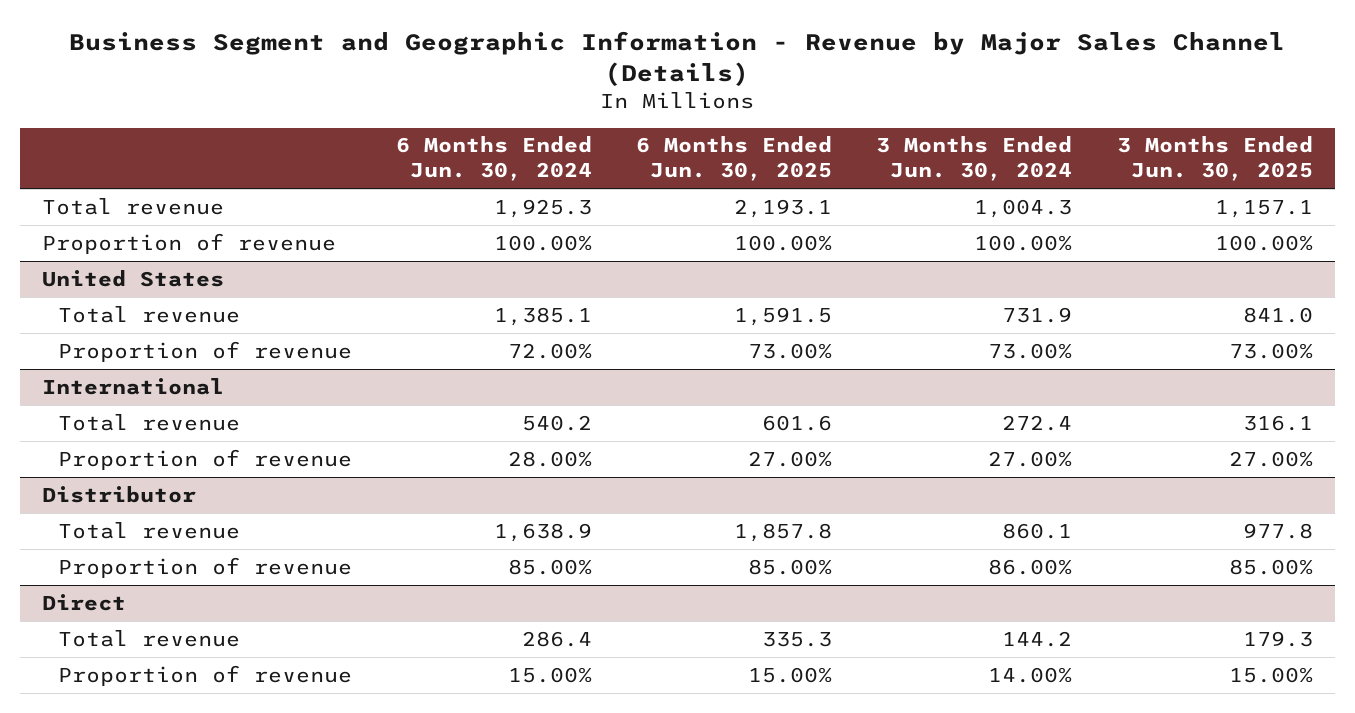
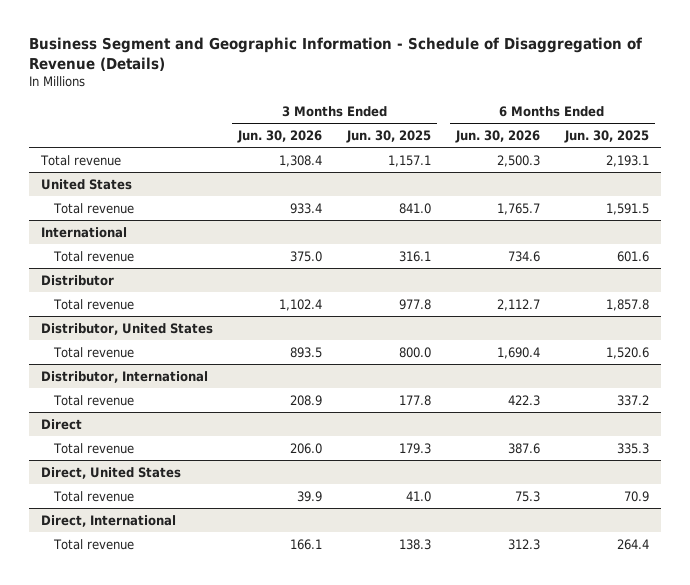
- Business Segment and Geographic Information - Revenue by Major Sales Channel (Details)
+ Business Segment and Geographic Information - Schedule of Disaggregation of Revenue (Details)
- | 6 Months Ended Jun. 30, 2024 | 6 Months Ended Jun. 30, 2025 | 3 Months Ended Jun. 30, 2024 | 3 Months Ended Jun. 30, 2025
+ | 3 Months Ended Jun. 30, 2026 | 3 Months Ended Jun. 30, 2025 | 6 Months Ended Jun. 30, 2026 | 6 Months Ended Jun. 30, 2025
- Proportion of revenue | 100.00% | 100.00% | 100.00% | 100.00%
@ United States
- Proportion of revenue | 72.00% | 73.00% | 73.00% | 73.00%
@ International
- Proportion of revenue | 28.00% | 27.00% | 27.00% | 27.00%
@ Distributor
- Proportion of revenue | 85.00% | 85.00% | 86.00% | 85.00%
+ Distributor, United States
+ Total revenue | 893.5 | 800.0 | 1,690.4 | 1,520.6
+ Distributor, International
+ Total revenue | 208.9 | 177.8 | 422.3 | 337.2
@ Direct
- Proportion of revenue | 15.00% | 15.00% | 14.00% | 15.00%
+ Direct, United States
+ Total revenue | 39.9 | 41.0 | 75.3 | 70.9
+ Direct, International
+ Total revenue | 166.1 | 138.3 | 312.3 | 264.4

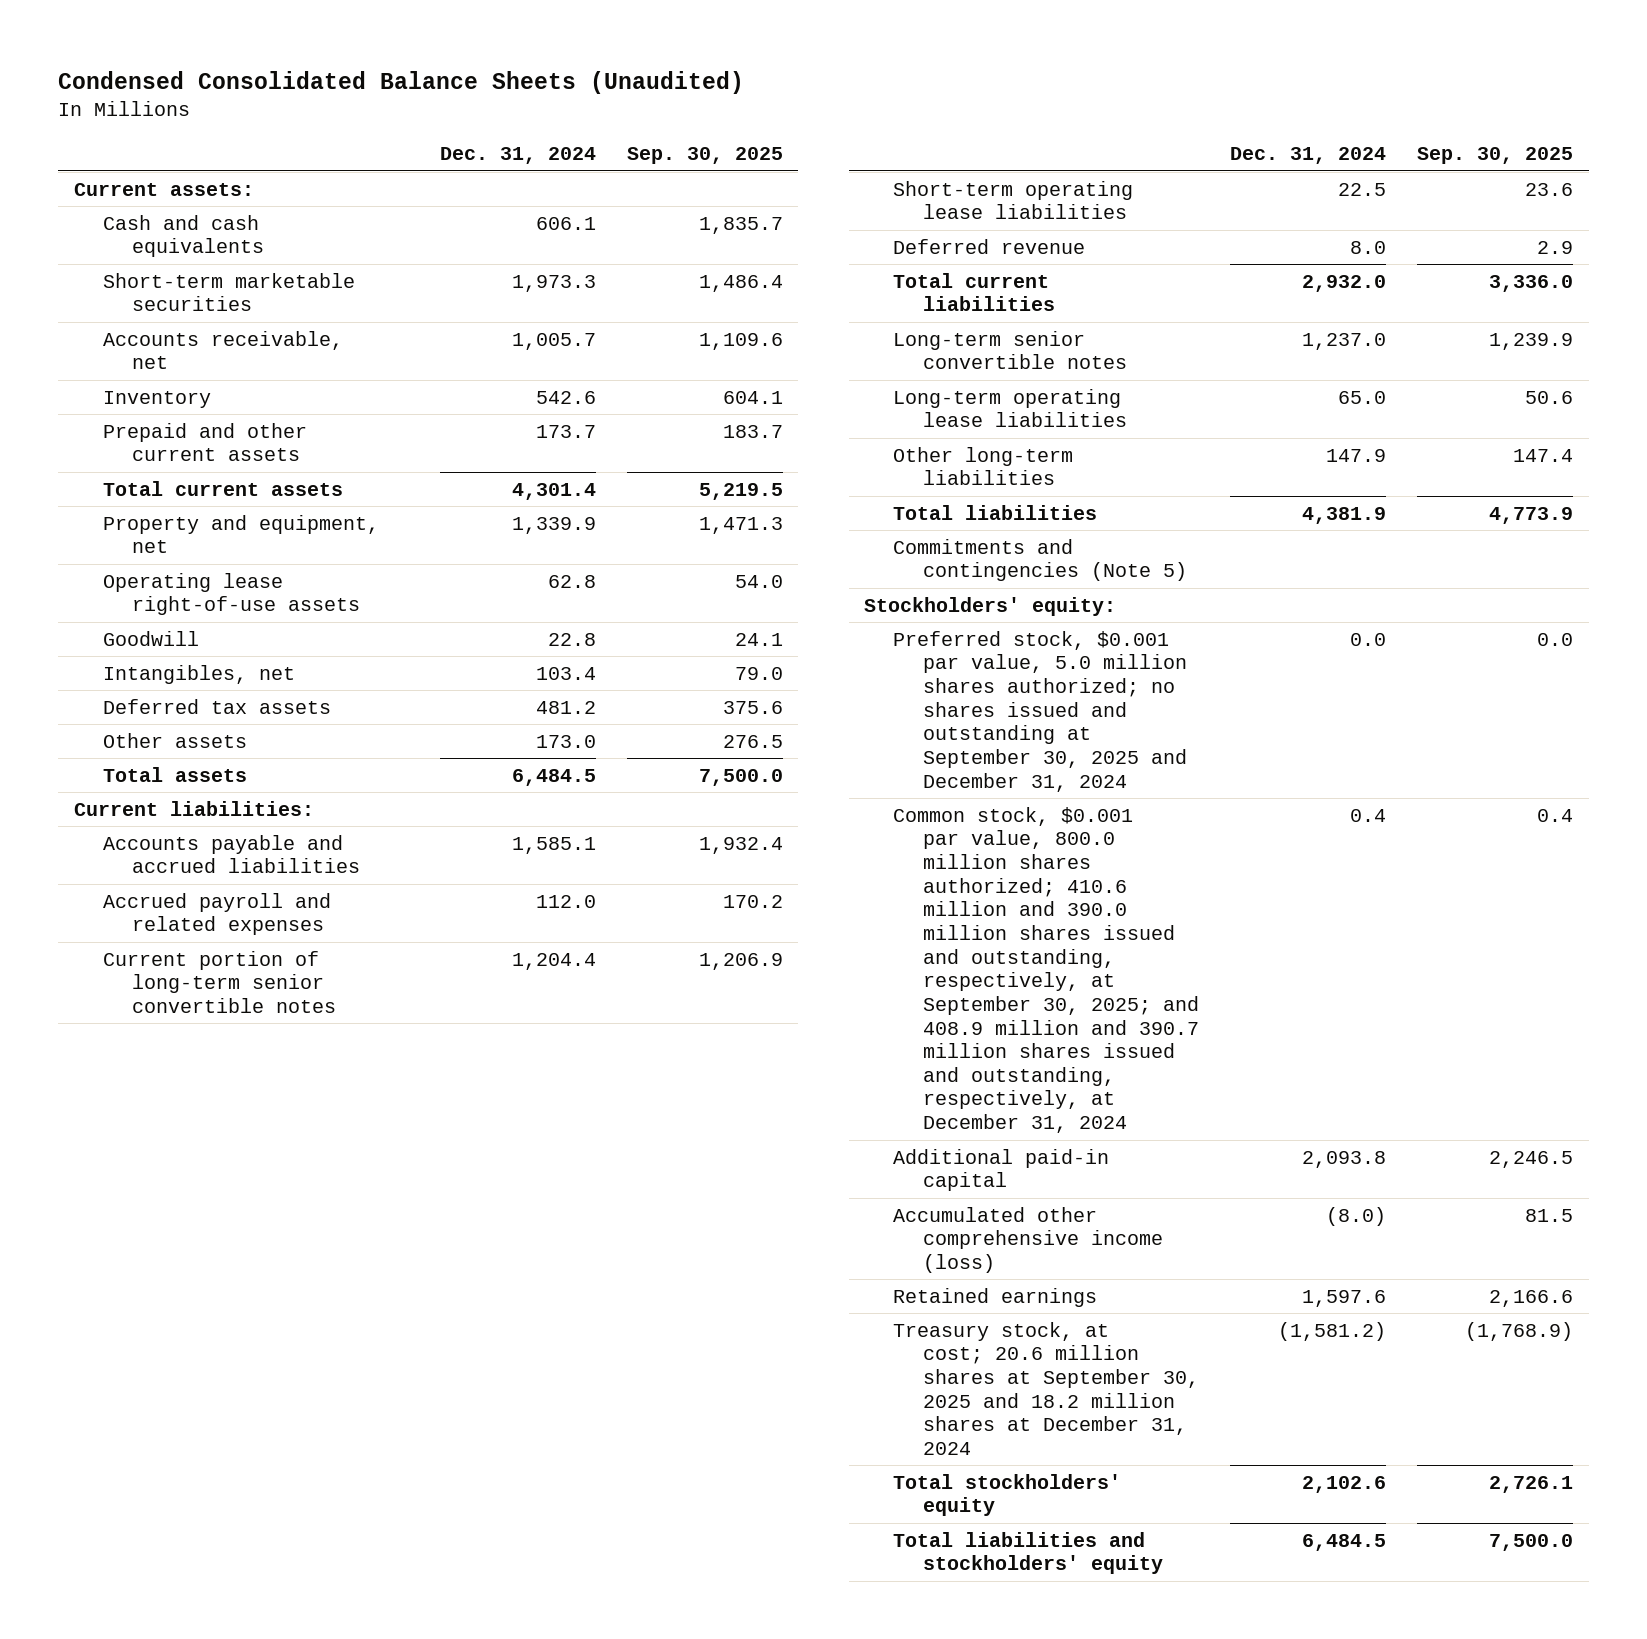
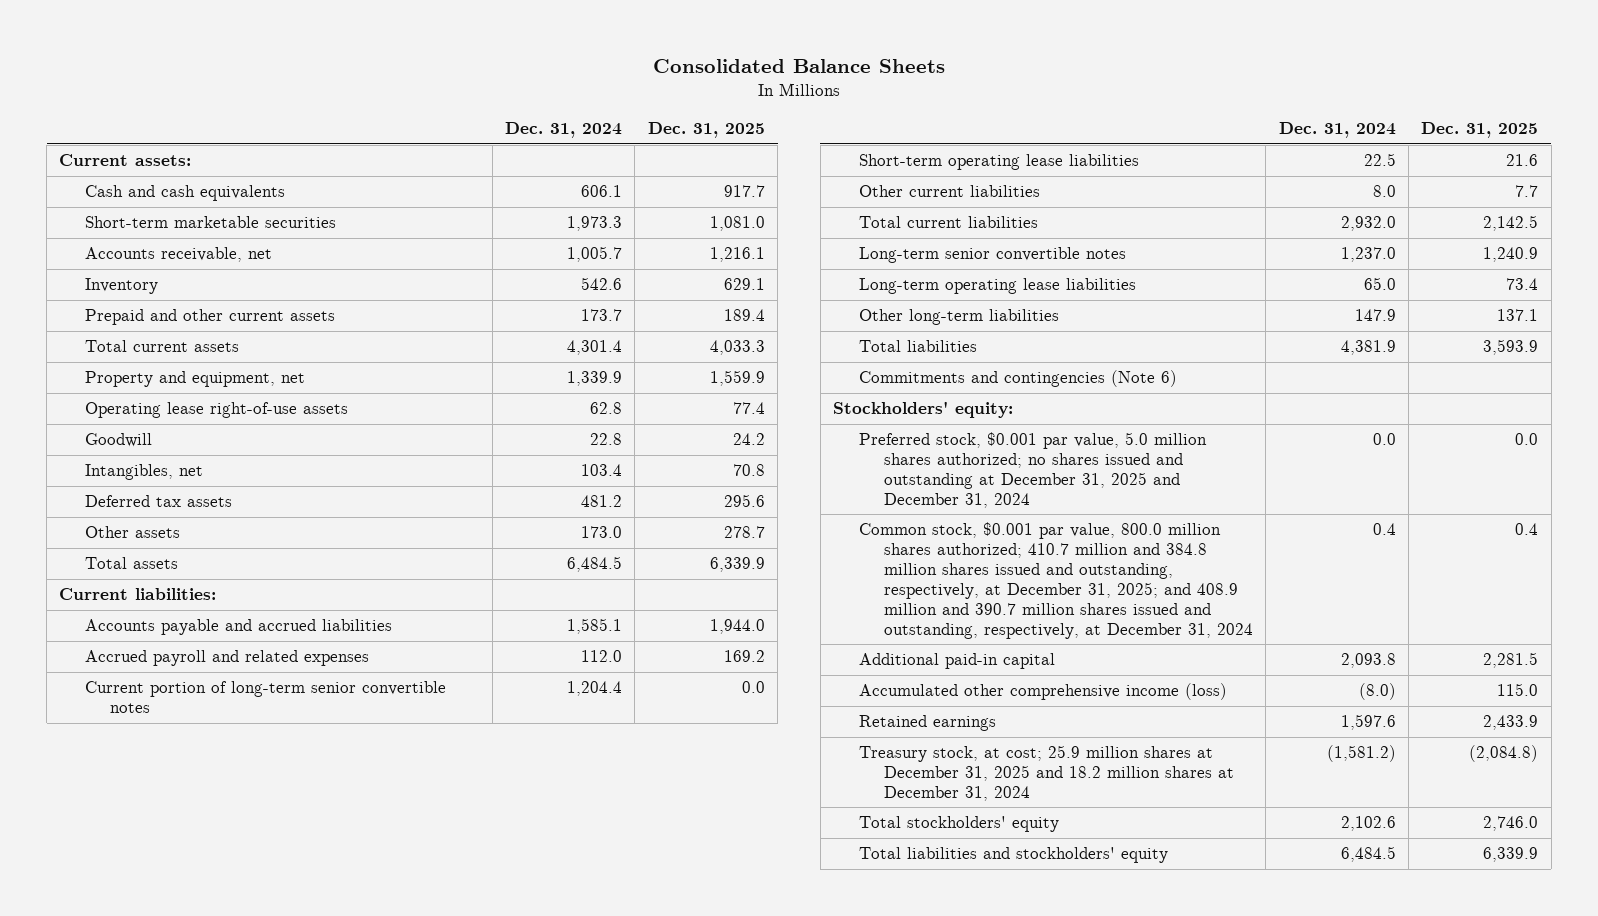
- Condensed Consolidated Balance Sheets (Unaudited)
+ Consolidated Balance Sheets
- | Dec. 31, 2024 | Sep. 30, 2025
+ | Dec. 31, 2024 | Dec. 31, 2025
- Deferred revenue | 8.0 | 2.9
+ Other current liabilities | 8.0 | 7.7
- Commitments and contingencies (Note 5)
+ Commitments and contingencies (Note 6)
- Preferred stock, $0.001 par value, 5.0 million shares authorized; no shares issued and outstanding at September 30, 2025 and December 31, 2024 | 0.0 | 0.0
- Common stock, $0.001 par value, 800.0 million shares authorized; 410.6 million and 390.0 million shares issued and outstanding, respectively, at September 30, 2025; and 408.9 million and 390.7 million shares issued and outstanding, respectively, at December 31, 2024 | 0.4 | 0.4
+ Preferred stock, $0.001 par value, 5.0 million shares authorized; no shares issued and outstanding at December 31, 2025 and December 31, 2024 | 0.0 | 0.0
+ Common stock, $0.001 par value, 800.0 million shares authorized; 410.7 million and 384.8 million shares issued and outstanding, respectively, at December 31, 2025; and 408.9 million and 390.7 million shares issued and outstanding, respectively, at December 31, 2024 | 0.4 | 0.4
- Treasury stock, at cost; 20.6 million shares at September 30, 2025 and 18.2 million shares at December 31, 2024 | (1,581.2) | (1,768.9)
+ Treasury stock, at cost; 25.9 million shares at December 31, 2025 and 18.2 million shares at December 31, 2024 | (1,581.2) | (2,084.8)

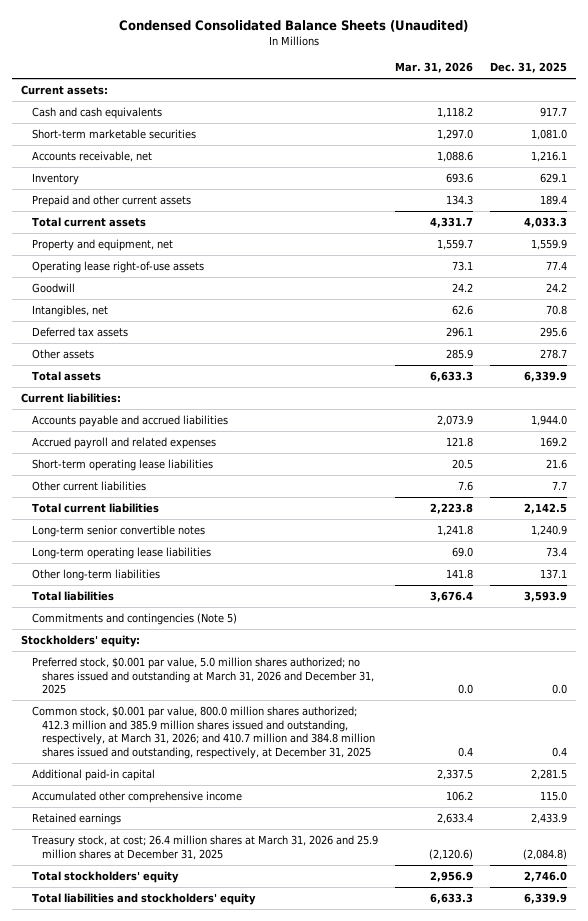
- Consolidated Balance Sheets
+ Condensed Consolidated Balance Sheets (Unaudited)
- | Dec. 31, 2024 | Dec. 31, 2025
+ | Mar. 31, 2026 | Dec. 31, 2025
- Current portion of long-term senior convertible notes | 1,204.4 | 0.0
- Commitments and contingencies (Note 6)
+ Commitments and contingencies (Note 5)
- Preferred stock, $0.001 par value, 5.0 million shares authorized; no shares issued and outstanding at December 31, 2025 and December 31, 2024 | 0.0 | 0.0
- Common stock, $0.001 par value, 800.0 million shares authorized; 410.7 million and 384.8 million shares issued and outstanding, respectively, at December 31, 2025; and 408.9 million and 390.7 million shares issued and outstanding, respectively, at December 31, 2024 | 0.4 | 0.4
+ Preferred stock, $0.001 par value, 5.0 million shares authorized; no shares issued and outstanding at March 31, 2026 and December 31, 2025 | 0.0 | 0.0
+ Common stock, $0.001 par value, 800.0 million shares authorized; 412.3 million and 385.9 million shares issued and outstanding, respectively, at March 31, 2026; and 410.7 million and 384.8 million shares issued and outstanding, respectively, at December 31, 2025 | 0.4 | 0.4
- Accumulated other comprehensive income (loss) | (8.0) | 115.0
+ Accumulated other comprehensive income | 106.2 | 115.0
- Treasury stock, at cost; 25.9 million shares at December 31, 2025 and 18.2 million shares at December 31, 2024 | (1,581.2) | (2,084.8)
+ Treasury stock, at cost; 26.4 million shares at March 31, 2026 and 25.9 million shares at December 31, 2025 | (2,120.6) | (2,084.8)

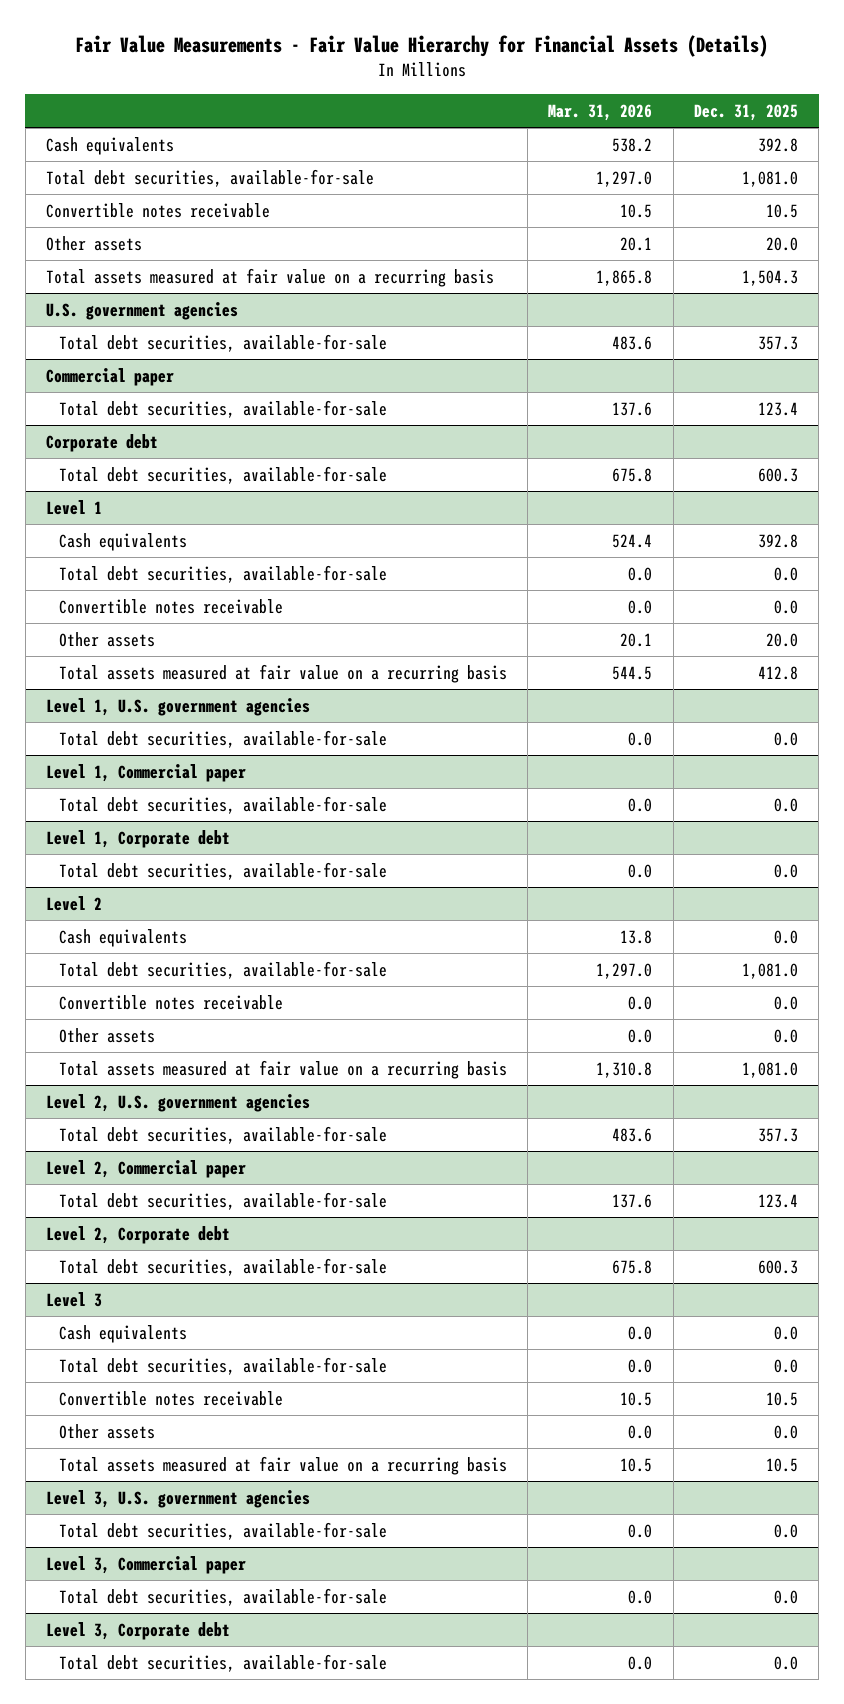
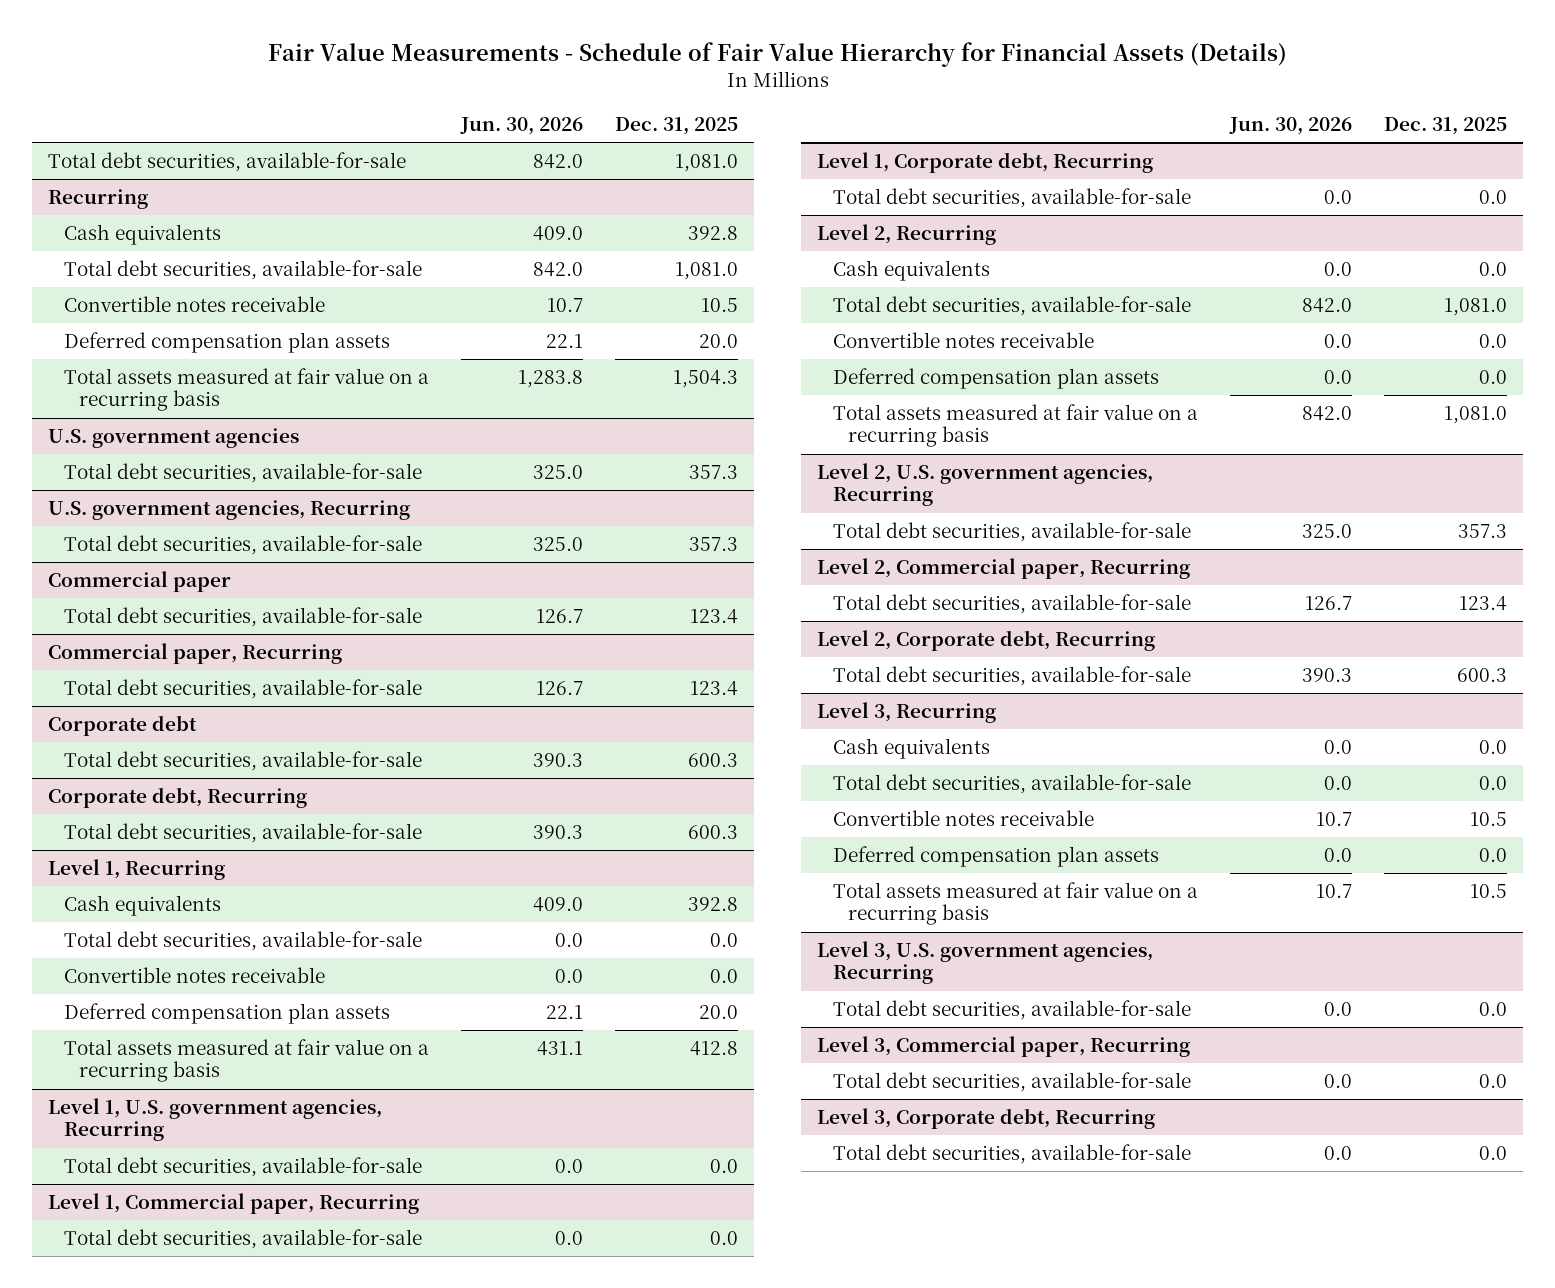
- Fair Value Measurements - Fair Value Hierarchy for Financial Assets (Details)
+ Fair Value Measurements - Schedule of Fair Value Hierarchy for Financial Assets (Details)
- | Mar. 31, 2026 | Dec. 31, 2025
+ | Jun. 30, 2026 | Dec. 31, 2025
+ Total debt securities, available-for-sale | 842.0 | 1,081.0
+ Recurring
- Other assets | 20.1 | 20.0
+ Deferred compensation plan assets | 22.1 | 20.0
+ U.S. government agencies, Recurring
+ Total debt securities, available-for-sale | 325.0 | 357.3
+ Commercial paper, Recurring
+ Total debt securities, available-for-sale | 126.7 | 123.4
- Level 1
+ Corporate debt, Recurring
+ Total debt securities, available-for-sale | 390.3 | 600.3
+ Level 1, Recurring
- Other assets | 20.1 | 20.0
+ Deferred compensation plan assets | 22.1 | 20.0
- Level 1, U.S. government agencies
+ Level 1, U.S. government agencies, Recurring
- Level 1, Commercial paper
+ Level 1, Commercial paper, Recurring
- Level 1, Corporate debt
+ Level 1, Corporate debt, Recurring
- Level 2
+ Level 2, Recurring
- Other assets | 0.0 | 0.0
+ Deferred compensation plan assets | 0.0 | 0.0
- Level 2, U.S. government agencies
+ Level 2, U.S. government agencies, Recurring
- Level 2, Commercial paper
+ Level 2, Commercial paper, Recurring
- Level 2, Corporate debt
+ Level 2, Corporate debt, Recurring
- Level 3
+ Level 3, Recurring
- Other assets | 0.0 | 0.0
+ Deferred compensation plan assets | 0.0 | 0.0
- Level 3, U.S. government agencies
+ Level 3, U.S. government agencies, Recurring
- Level 3, Commercial paper
+ Level 3, Commercial paper, Recurring
- Level 3, Corporate debt
+ Level 3, Corporate debt, Recurring

